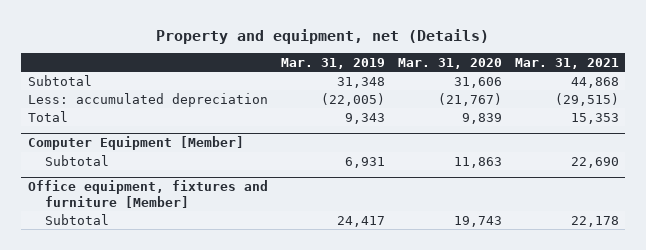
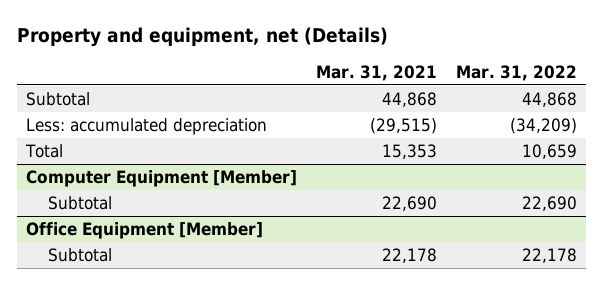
- | Mar. 31, 2019 | Mar. 31, 2020 | Mar. 31, 2021
+ | Mar. 31, 2021 | Mar. 31, 2022
- Office equipment, fixtures and furniture [Member]
+ Office Equipment [Member]

